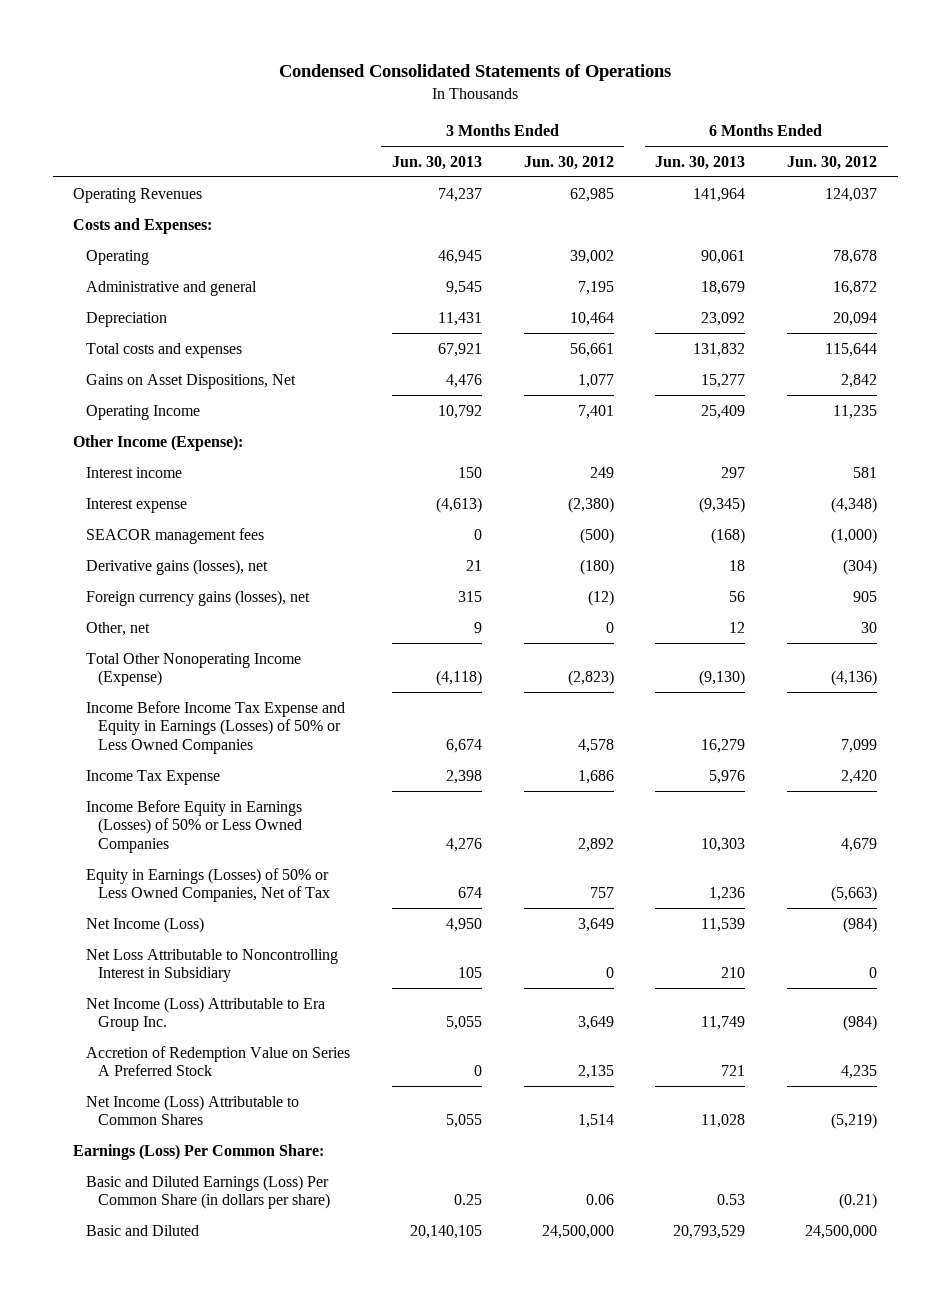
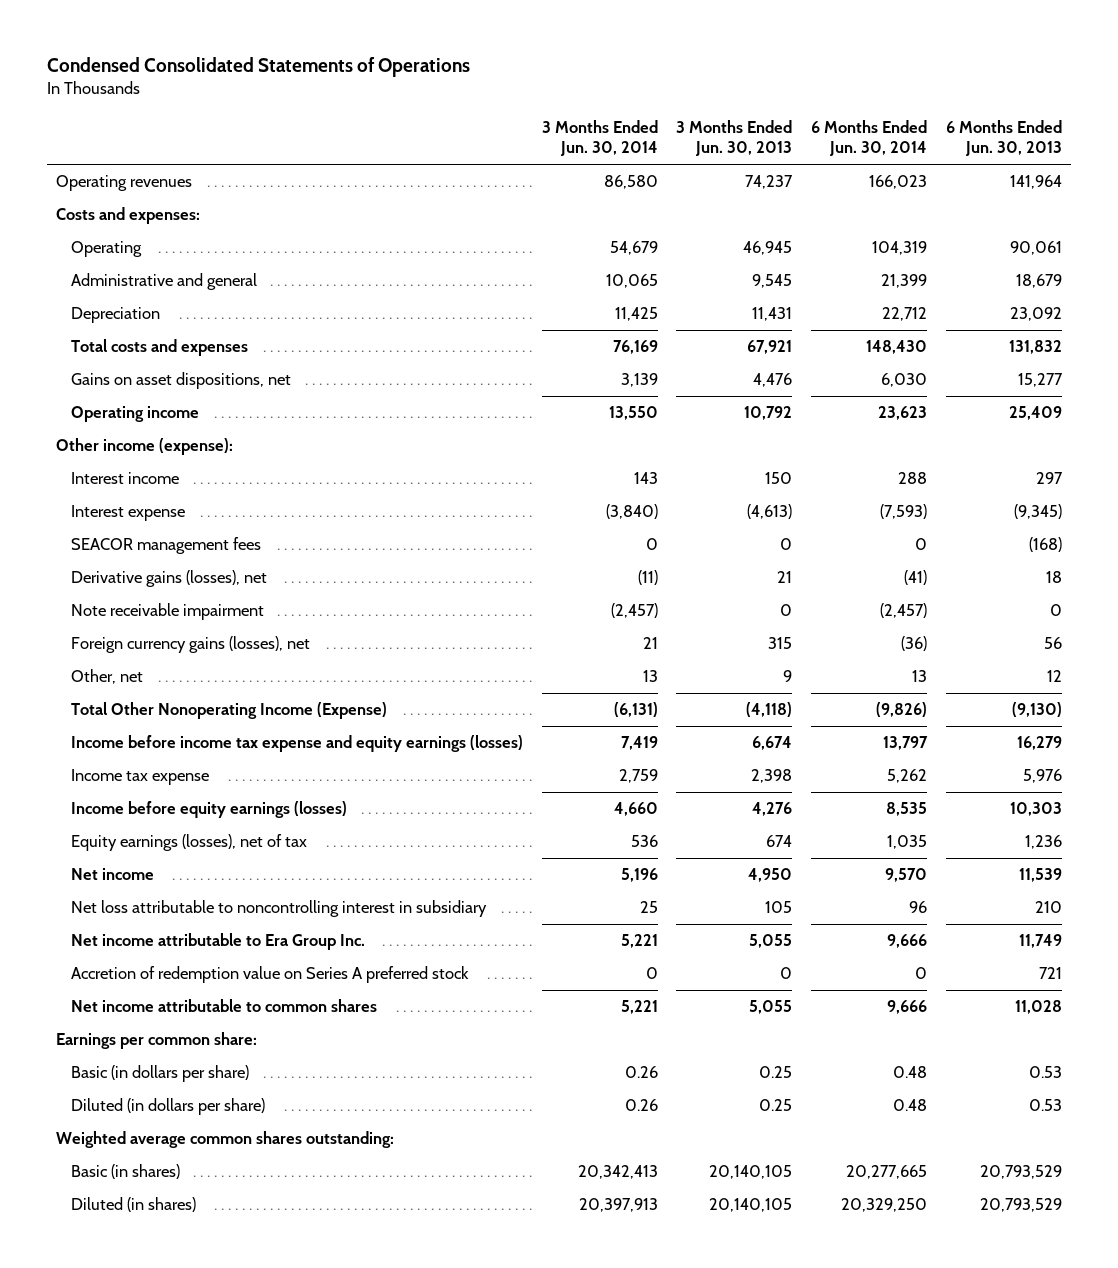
- | 3 Months Ended Jun. 30, 2013 | 3 Months Ended Jun. 30, 2012 | 6 Months Ended Jun. 30, 2013 | 6 Months Ended Jun. 30, 2012
+ | 3 Months Ended Jun. 30, 2014 | 3 Months Ended Jun. 30, 2013 | 6 Months Ended Jun. 30, 2014 | 6 Months Ended Jun. 30, 2013
- Operating Revenues | 74,237 | 62,985 | 141,964 | 124,037
- Costs and Expenses:
+ Operating revenues | 86,580 | 74,237 | 166,023 | 141,964
+ Costs and expenses:
- Gains on Asset Dispositions, Net | 4,476 | 1,077 | 15,277 | 2,842
- Operating Income | 10,792 | 7,401 | 25,409 | 11,235
- Other Income (Expense):
+ Gains on asset dispositions, net | 3,139 | 4,476 | 6,030 | 15,277
+ Operating income | 13,550 | 10,792 | 23,623 | 25,409
+ Other income (expense):
+ Note receivable impairment | (2,457) | 0 | (2,457) | 0
- Income Before Income Tax Expense and Equity in Earnings (Losses) of 50% or Less Owned Companies | 6,674 | 4,578 | 16,279 | 7,099
- Income Tax Expense | 2,398 | 1,686 | 5,976 | 2,420
- Income Before Equity in Earnings (Losses) of 50% or Less Owned Companies | 4,276 | 2,892 | 10,303 | 4,679
- Equity in Earnings (Losses) of 50% or Less Owned Companies, Net of Tax | 674 | 757 | 1,236 | (5,663)
- Net Income (Loss) | 4,950 | 3,649 | 11,539 | (984)
- Net Loss Attributable to Noncontrolling Interest in Subsidiary | 105 | 0 | 210 | 0
- Net Income (Loss) Attributable to Era Group Inc. | 5,055 | 3,649 | 11,749 | (984)
- Accretion of Redemption Value on Series A Preferred Stock | 0 | 2,135 | 721 | 4,235
- Net Income (Loss) Attributable to Common Shares | 5,055 | 1,514 | 11,028 | (5,219)
- Earnings (Loss) Per Common Share:
- Basic and Diluted Earnings (Loss) Per Common Share (in dollars per share) | 0.25 | 0.06 | 0.53 | (0.21)
- Basic and Diluted | 20,140,105 | 24,500,000 | 20,793,529 | 24,500,000
+ Income before income tax expense and equity earnings (losses) | 7,419 | 6,674 | 13,797 | 16,279
+ Income tax expense | 2,759 | 2,398 | 5,262 | 5,976
+ Income before equity earnings (losses) | 4,660 | 4,276 | 8,535 | 10,303
+ Equity earnings (losses), net of tax | 536 | 674 | 1,035 | 1,236
+ Net income | 5,196 | 4,950 | 9,570 | 11,539
+ Net loss attributable to noncontrolling interest in subsidiary | 25 | 105 | 96 | 210
+ Net income attributable to Era Group Inc. | 5,221 | 5,055 | 9,666 | 11,749
+ Accretion of redemption value on Series A preferred stock | 0 | 0 | 0 | 721
+ Net income attributable to common shares | 5,221 | 5,055 | 9,666 | 11,028
+ Earnings per common share:
+ Basic (in dollars per share) | 0.26 | 0.25 | 0.48 | 0.53
+ Diluted (in dollars per share) | 0.26 | 0.25 | 0.48 | 0.53
+ Weighted average common shares outstanding:
+ Basic (in shares) | 20,342,413 | 20,140,105 | 20,277,665 | 20,793,529
+ Diluted (in shares) | 20,397,913 | 20,140,105 | 20,329,250 | 20,793,529

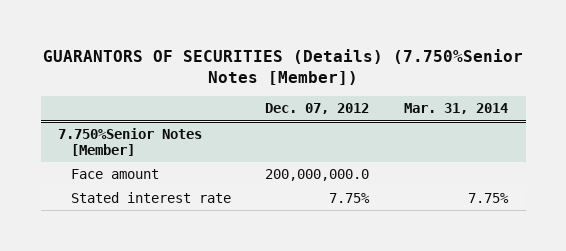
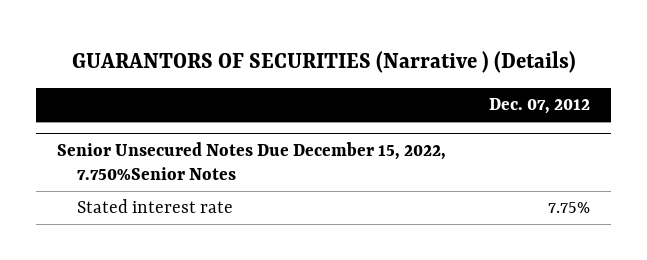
- GUARANTORS OF SECURITIES (Details) (7.750%Senior Notes [Member])
+ GUARANTORS OF SECURITIES (Narrative ) (Details)
- | Dec. 07, 2012 | Mar. 31, 2014
+ | Dec. 07, 2012
- 7.750%Senior Notes [Member]
- Face amount | 200,000,000.0 |
+ Senior Unsecured Notes Due December 15, 2022, 7.750%Senior Notes

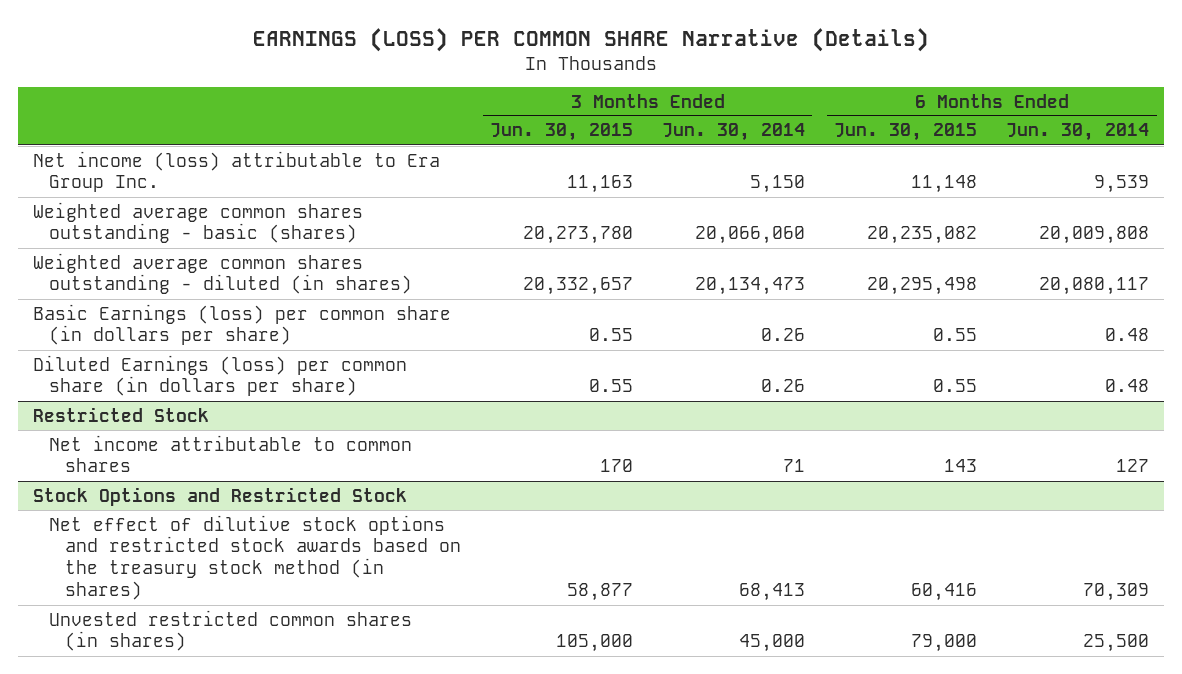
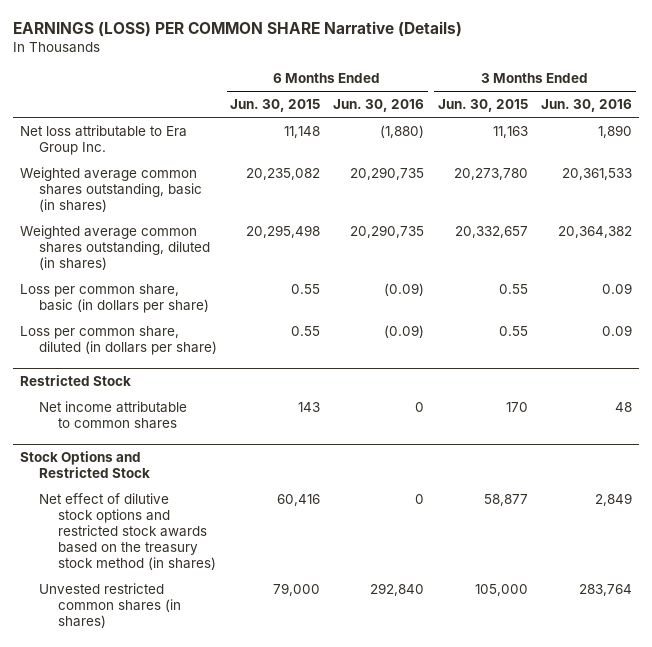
- | 3 Months Ended Jun. 30, 2015 | 3 Months Ended Jun. 30, 2014 | 6 Months Ended Jun. 30, 2015 | 6 Months Ended Jun. 30, 2014
+ | 6 Months Ended Jun. 30, 2015 | 6 Months Ended Jun. 30, 2016 | 3 Months Ended Jun. 30, 2015 | 3 Months Ended Jun. 30, 2016
- Net income (loss) attributable to Era Group Inc. | 11,163 | 5,150 | 11,148 | 9,539
- Weighted average common shares outstanding - basic (shares) | 20,273,780 | 20,066,060 | 20,235,082 | 20,009,808
- Weighted average common shares outstanding - diluted (in shares) | 20,332,657 | 20,134,473 | 20,295,498 | 20,080,117
- Basic Earnings (loss) per common share (in dollars per share) | 0.55 | 0.26 | 0.55 | 0.48
- Diluted Earnings (loss) per common share (in dollars per share) | 0.55 | 0.26 | 0.55 | 0.48
+ Net loss attributable to Era Group Inc. | 11,148 | (1,880) | 11,163 | 1,890
+ Weighted average common shares outstanding, basic (in shares) | 20,235,082 | 20,290,735 | 20,273,780 | 20,361,533
+ Weighted average common shares outstanding, diluted (in shares) | 20,295,498 | 20,290,735 | 20,332,657 | 20,364,382
+ Loss per common share, basic (in dollars per share) | 0.55 | (0.09) | 0.55 | 0.09
+ Loss per common share, diluted (in dollars per share) | 0.55 | (0.09) | 0.55 | 0.09

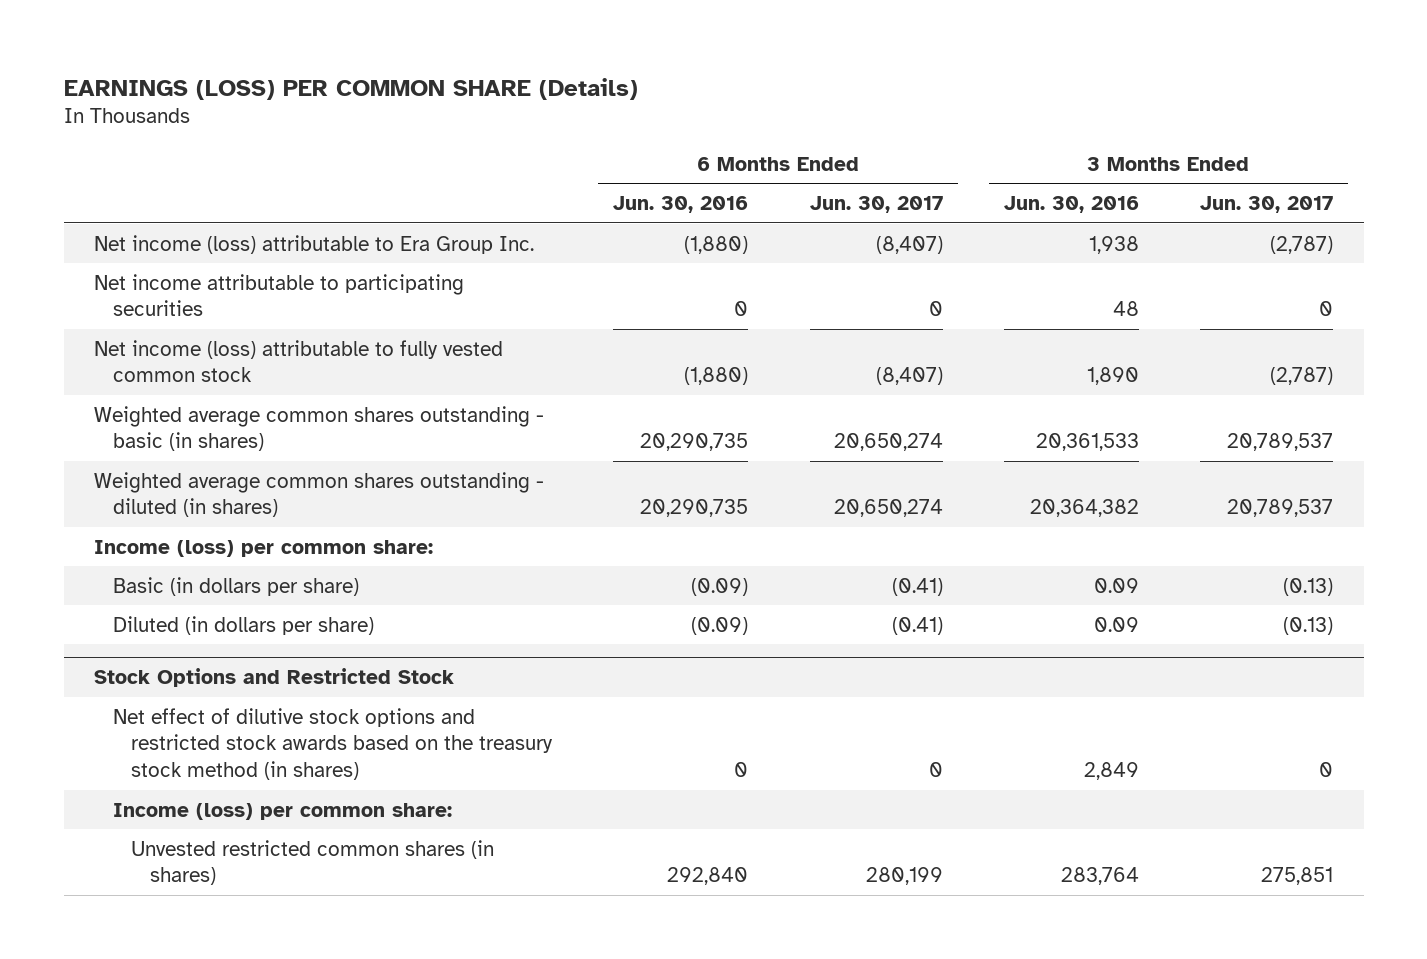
- EARNINGS (LOSS) PER COMMON SHARE Narrative (Details)
+ EARNINGS (LOSS) PER COMMON SHARE (Details)
- | 6 Months Ended Jun. 30, 2015 | 6 Months Ended Jun. 30, 2016 | 3 Months Ended Jun. 30, 2015 | 3 Months Ended Jun. 30, 2016
+ | 6 Months Ended Jun. 30, 2016 | 6 Months Ended Jun. 30, 2017 | 3 Months Ended Jun. 30, 2016 | 3 Months Ended Jun. 30, 2017
- Net loss attributable to Era Group Inc. | 11,148 | (1,880) | 11,163 | 1,890
- Weighted average common shares outstanding, basic (in shares) | 20,235,082 | 20,290,735 | 20,273,780 | 20,361,533
- Weighted average common shares outstanding, diluted (in shares) | 20,295,498 | 20,290,735 | 20,332,657 | 20,364,382
- Loss per common share, basic (in dollars per share) | 0.55 | (0.09) | 0.55 | 0.09
- Loss per common share, diluted (in dollars per share) | 0.55 | (0.09) | 0.55 | 0.09
- Restricted Stock
- Net income attributable to common shares | 143 | 0 | 170 | 48
+ Net income (loss) attributable to Era Group Inc. | (1,880) | (8,407) | 1,938 | (2,787)
+ Net income attributable to participating securities | 0 | 0 | 48 | 0
+ Net income (loss) attributable to fully vested common stock | (1,880) | (8,407) | 1,890 | (2,787)
+ Weighted average common shares outstanding - basic (in shares) | 20,290,735 | 20,650,274 | 20,361,533 | 20,789,537
+ Weighted average common shares outstanding - diluted (in shares) | 20,290,735 | 20,650,274 | 20,364,382 | 20,789,537
+ Income (loss) per common share:
+ Basic (in dollars per share) | (0.09) | (0.41) | 0.09 | (0.13)
+ Diluted (in dollars per share) | (0.09) | (0.41) | 0.09 | (0.13)
@ Stock Options and Restricted Stock
+ Income (loss) per common share:

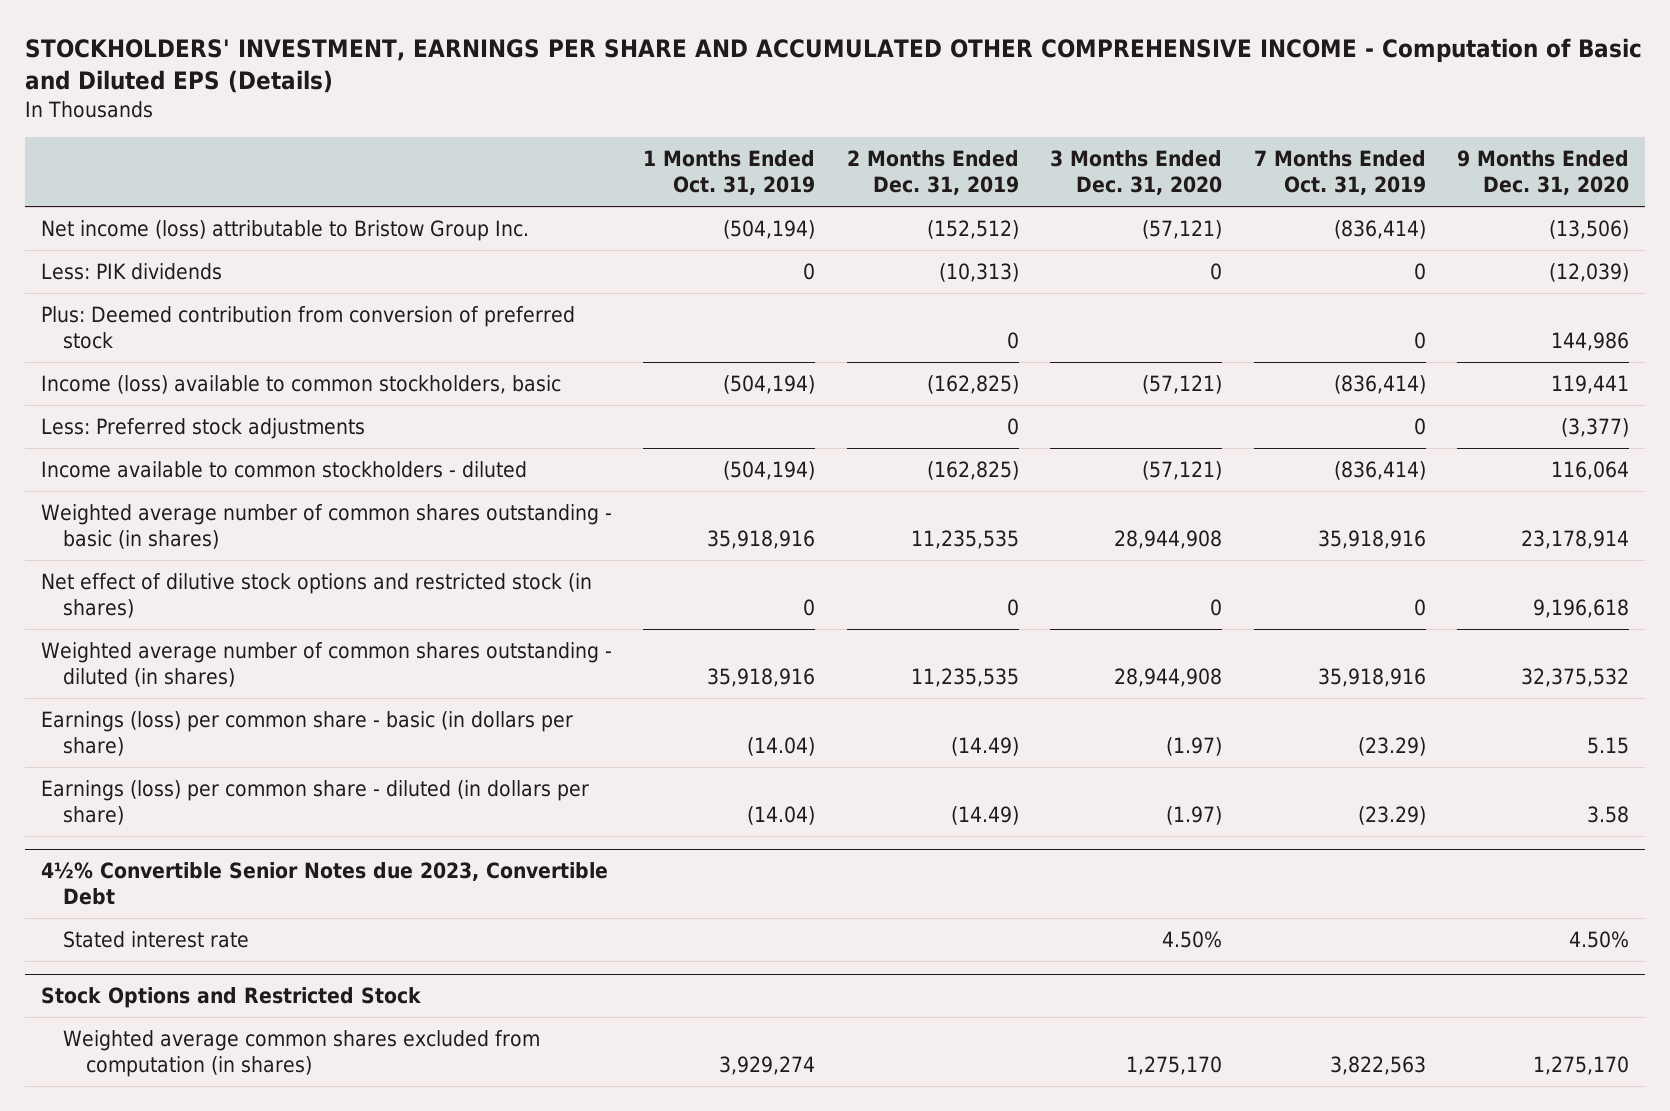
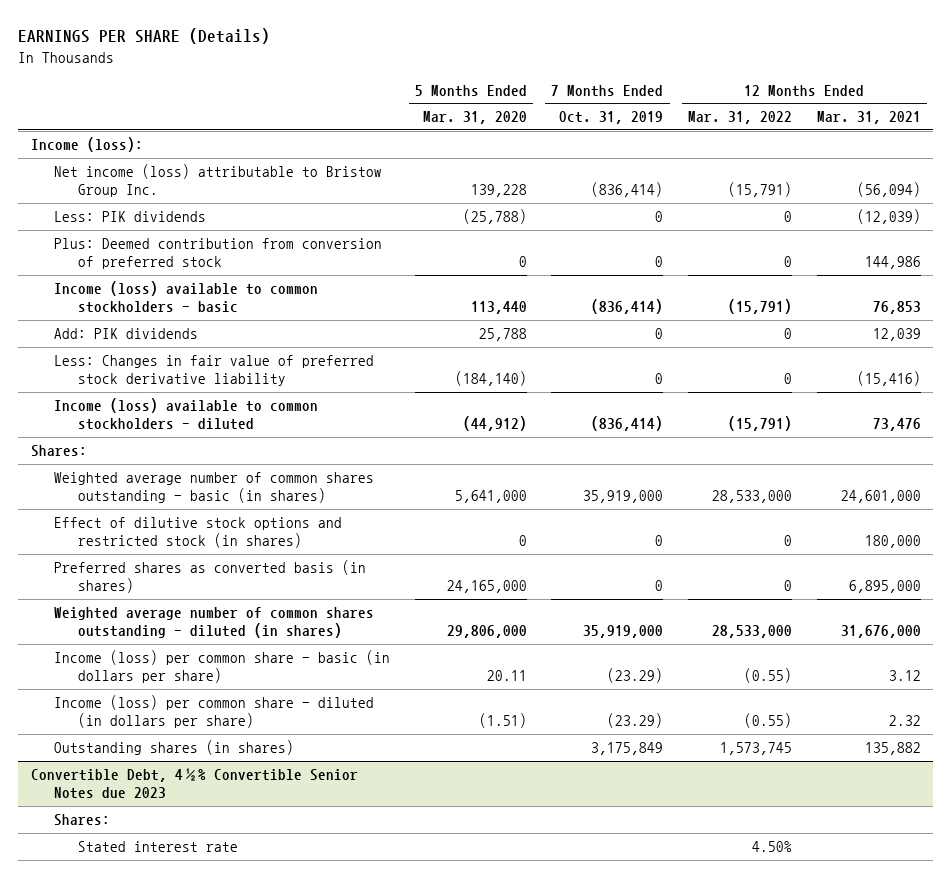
- STOCKHOLDERS' INVESTMENT, EARNINGS PER SHARE AND ACCUMULATED OTHER COMPREHENSIVE INCOME - Computation of Basic and Diluted EPS (Details)
+ EARNINGS PER SHARE (Details)
- | 1 Months Ended Oct. 31, 2019 | 2 Months Ended Dec. 31, 2019 | 3 Months Ended Dec. 31, 2020 | 7 Months Ended Oct. 31, 2019 | 9 Months Ended Dec. 31, 2020
+ | 5 Months Ended Mar. 31, 2020 | 7 Months Ended Oct. 31, 2019 | 12 Months Ended Mar. 31, 2022 | 12 Months Ended Mar. 31, 2021
+ Income (loss):
- Income (loss) available to common stockholders, basic | (504,194) | (162,825) | (57,121) | (836,414) | 119,441
- Less: Preferred stock adjustments | | 0 | | 0 | (3,377)
- Income available to common stockholders - diluted | (504,194) | (162,825) | (57,121) | (836,414) | 116,064
- Weighted average number of common shares outstanding - basic (in shares) | 35,918,916 | 11,235,535 | 28,944,908 | 35,918,916 | 23,178,914
- Net effect of dilutive stock options and restricted stock (in shares) | 0 | 0 | 0 | 0 | 9,196,618
- Weighted average number of common shares outstanding - diluted (in shares) | 35,918,916 | 11,235,535 | 28,944,908 | 35,918,916 | 32,375,532
- Earnings (loss) per common share - basic (in dollars per share) | (14.04) | (14.49) | (1.97) | (23.29) | 5.15
- Earnings (loss) per common share - diluted (in dollars per share) | (14.04) | (14.49) | (1.97) | (23.29) | 3.58
- 4½% Convertible Senior Notes due 2023, Convertible Debt
+ Income (loss) available to common stockholders - basic | 113,440 | (836,414) | (15,791) | 76,853
+ Add: PIK dividends | 25,788 | 0 | 0 | 12,039
+ Less: Changes in fair value of preferred stock derivative liability | (184,140) | 0 | 0 | (15,416)
+ Income (loss) available to common stockholders - diluted | (44,912) | (836,414) | (15,791) | 73,476
+ Shares:
+ Weighted average number of common shares outstanding - basic (in shares) | 5,641,000 | 35,919,000 | 28,533,000 | 24,601,000
+ Effect of dilutive stock options and restricted stock (in shares) | 0 | 0 | 0 | 180,000
+ Preferred shares as converted basis (in shares) | 24,165,000 | 0 | 0 | 6,895,000
+ Weighted average number of common shares outstanding - diluted (in shares) | 29,806,000 | 35,919,000 | 28,533,000 | 31,676,000
+ Income (loss) per common share - basic (in dollars per share) | 20.11 | (23.29) | (0.55) | 3.12
+ Income (loss) per common share - diluted (in dollars per share) | (1.51) | (23.29) | (0.55) | 2.32
+ Outstanding shares (in shares) | | 3,175,849 | 1,573,745 | 135,882
+ Convertible Debt, 4½% Convertible Senior Notes due 2023
+ Shares:
- Stock Options and Restricted Stock
- Weighted average common shares excluded from computation (in shares) | 3,929,274 | | 1,275,170 | 3,822,563 | 1,275,170

